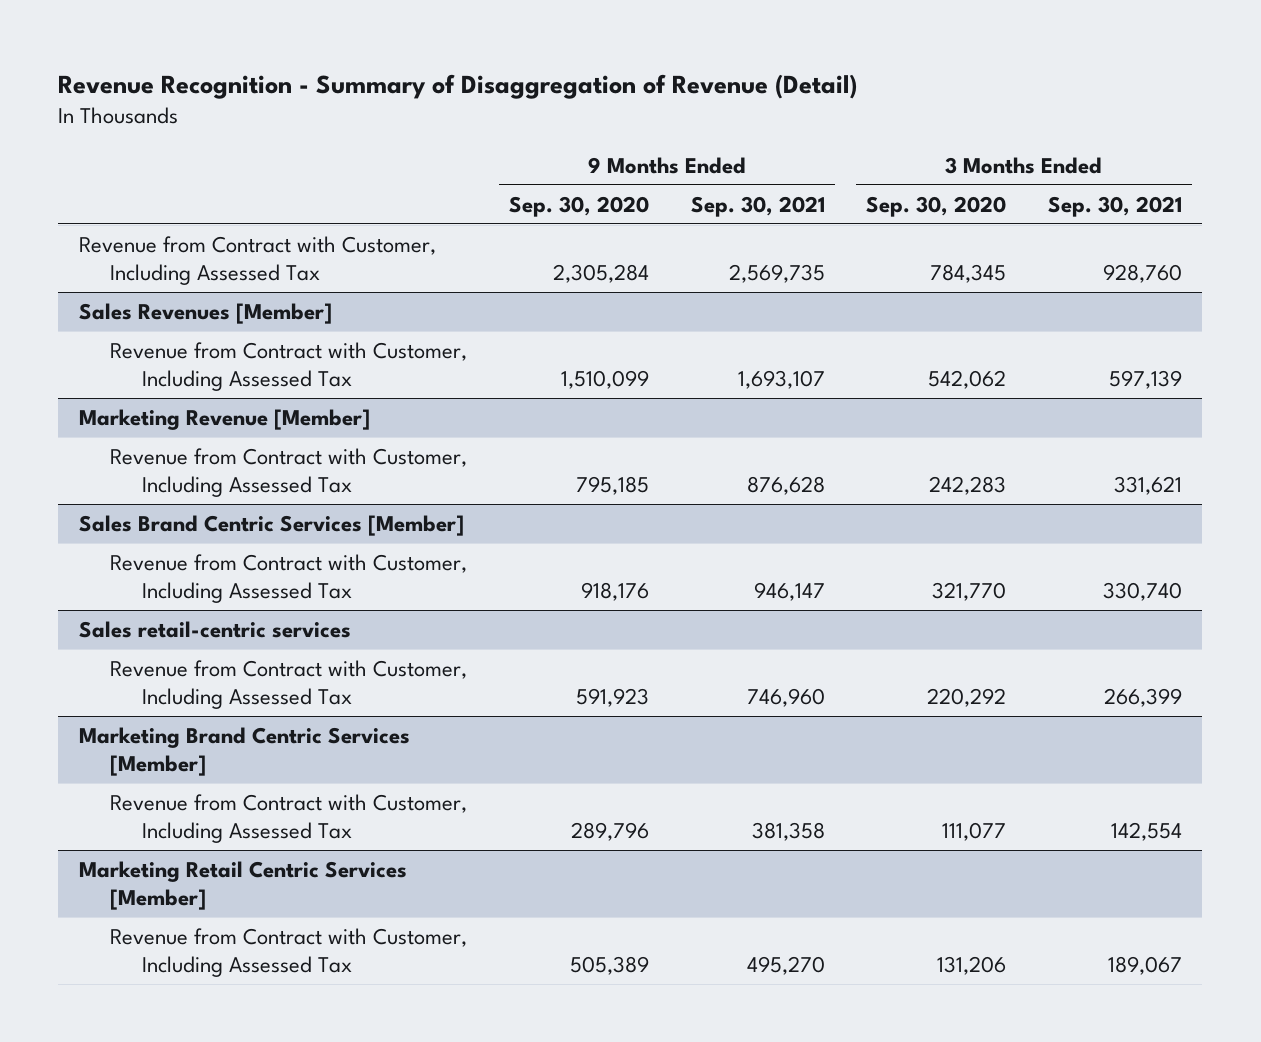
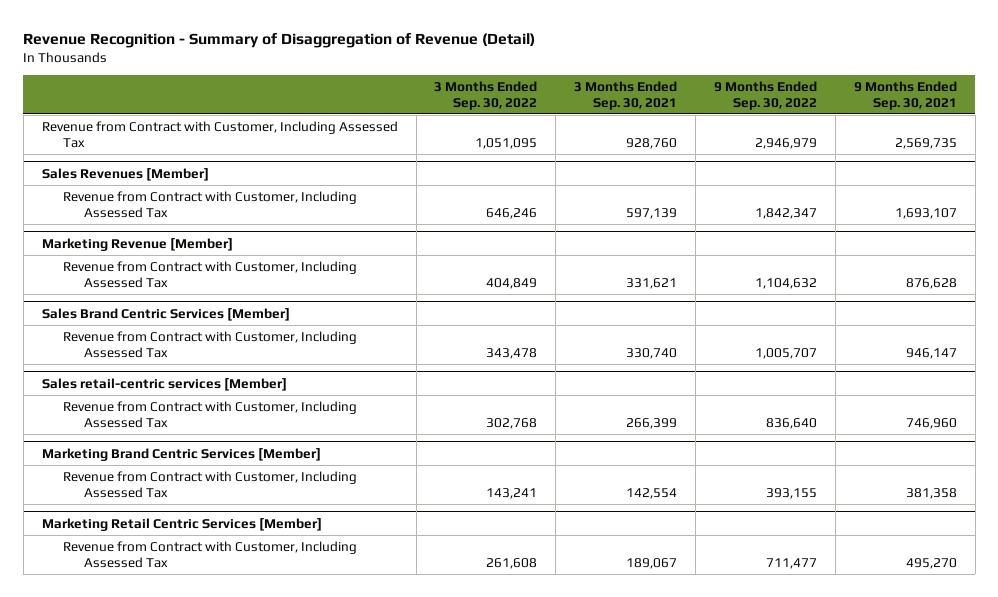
- | 9 Months Ended Sep. 30, 2020 | 9 Months Ended Sep. 30, 2021 | 3 Months Ended Sep. 30, 2020 | 3 Months Ended Sep. 30, 2021
+ | 3 Months Ended Sep. 30, 2022 | 3 Months Ended Sep. 30, 2021 | 9 Months Ended Sep. 30, 2022 | 9 Months Ended Sep. 30, 2021
- Sales retail-centric services
+ Sales retail-centric services [Member]

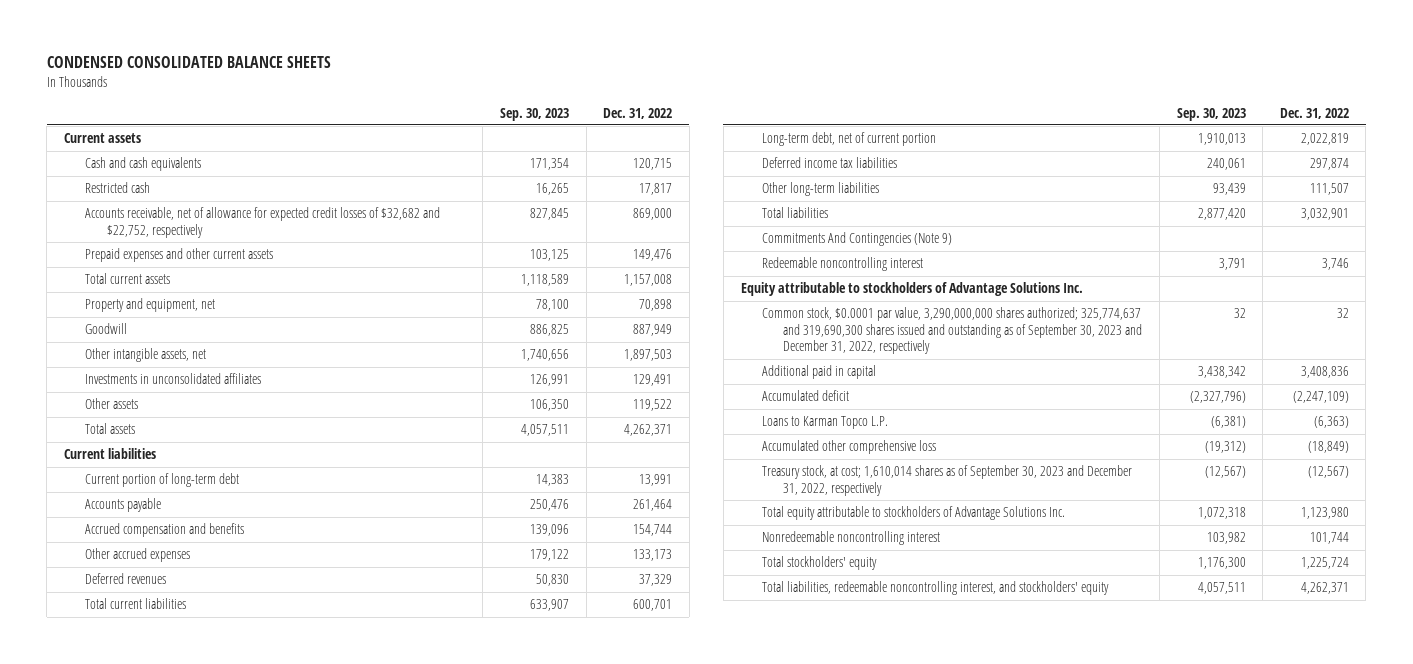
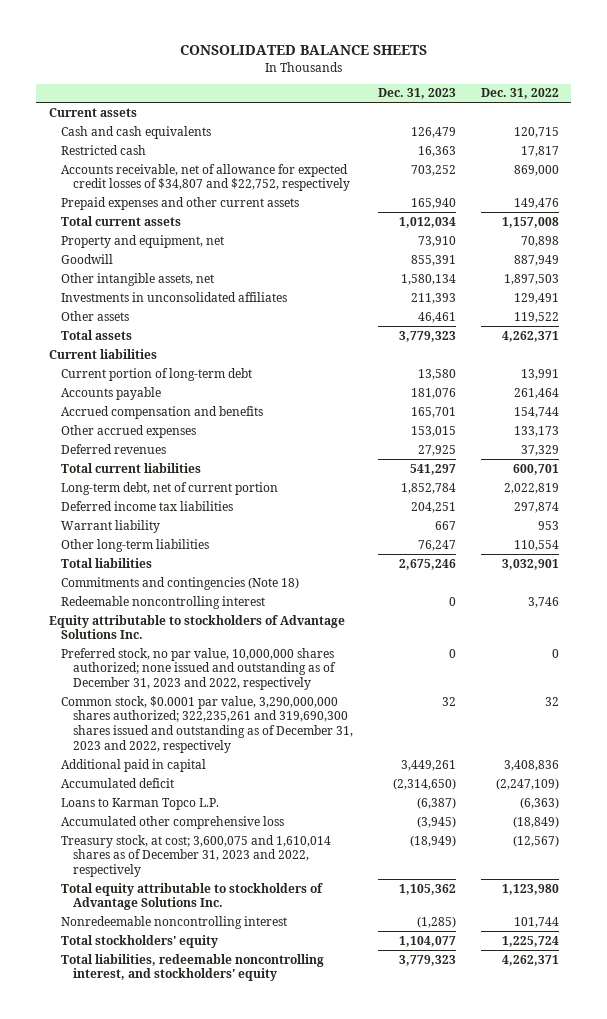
- CONDENSED CONSOLIDATED BALANCE SHEETS
+ CONSOLIDATED BALANCE SHEETS
- | Sep. 30, 2023 | Dec. 31, 2022
+ | Dec. 31, 2023 | Dec. 31, 2022
- Accounts receivable, net of allowance for expected credit losses of $32,682 and $22,752, respectively | 827,845 | 869,000
+ Accounts receivable, net of allowance for expected credit losses of $34,807 and $22,752, respectively | 703,252 | 869,000
- Other long-term liabilities | 93,439 | 111,507
+ Warrant liability | 667 | 953
+ Other long-term liabilities | 76,247 | 110,554
- Commitments And Contingencies (Note 9)
+ Commitments and contingencies (Note 18)
- Common stock, $0.0001 par value, 3,290,000,000 shares authorized; 325,774,637 and 319,690,300 shares issued and outstanding as of September 30, 2023 and December 31, 2022, respectively | 32 | 32
+ Preferred stock, no par value, 10,000,000 shares authorized; none issued and outstanding as of December 31, 2023 and 2022, respectively | 0 | 0
+ Common stock, $0.0001 par value, 3,290,000,000 shares authorized; 322,235,261 and 319,690,300 shares issued and outstanding as of December 31, 2023 and 2022, respectively | 32 | 32
- Treasury stock, at cost; 1,610,014 shares as of September 30, 2023 and December 31, 2022, respectively | (12,567) | (12,567)
+ Treasury stock, at cost; 3,600,075 and 1,610,014 shares as of December 31, 2023 and 2022, respectively | (18,949) | (12,567)

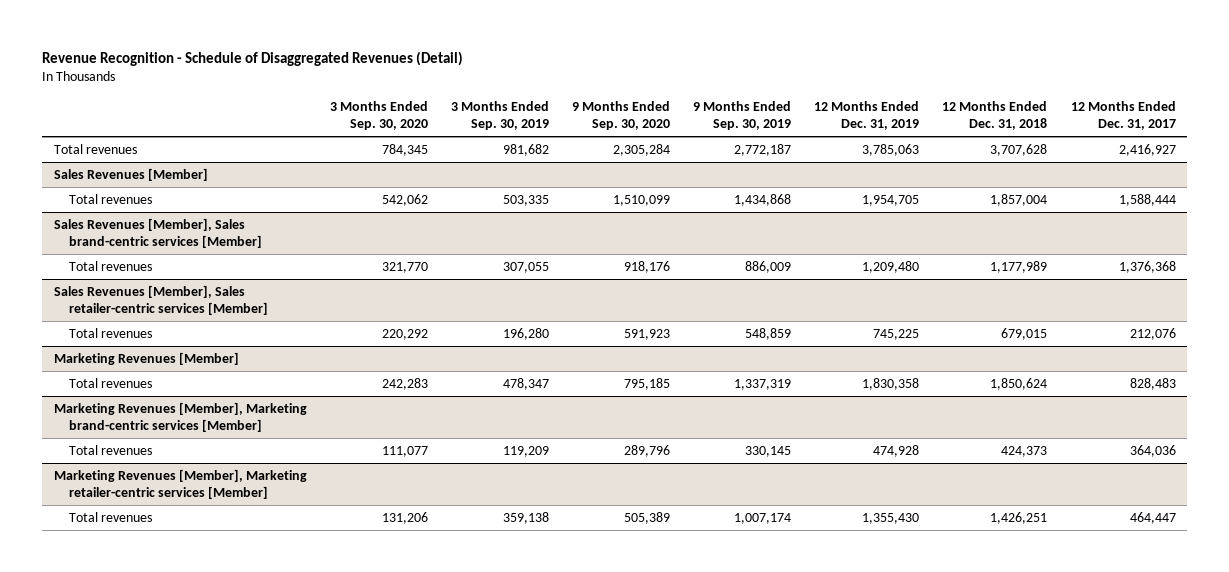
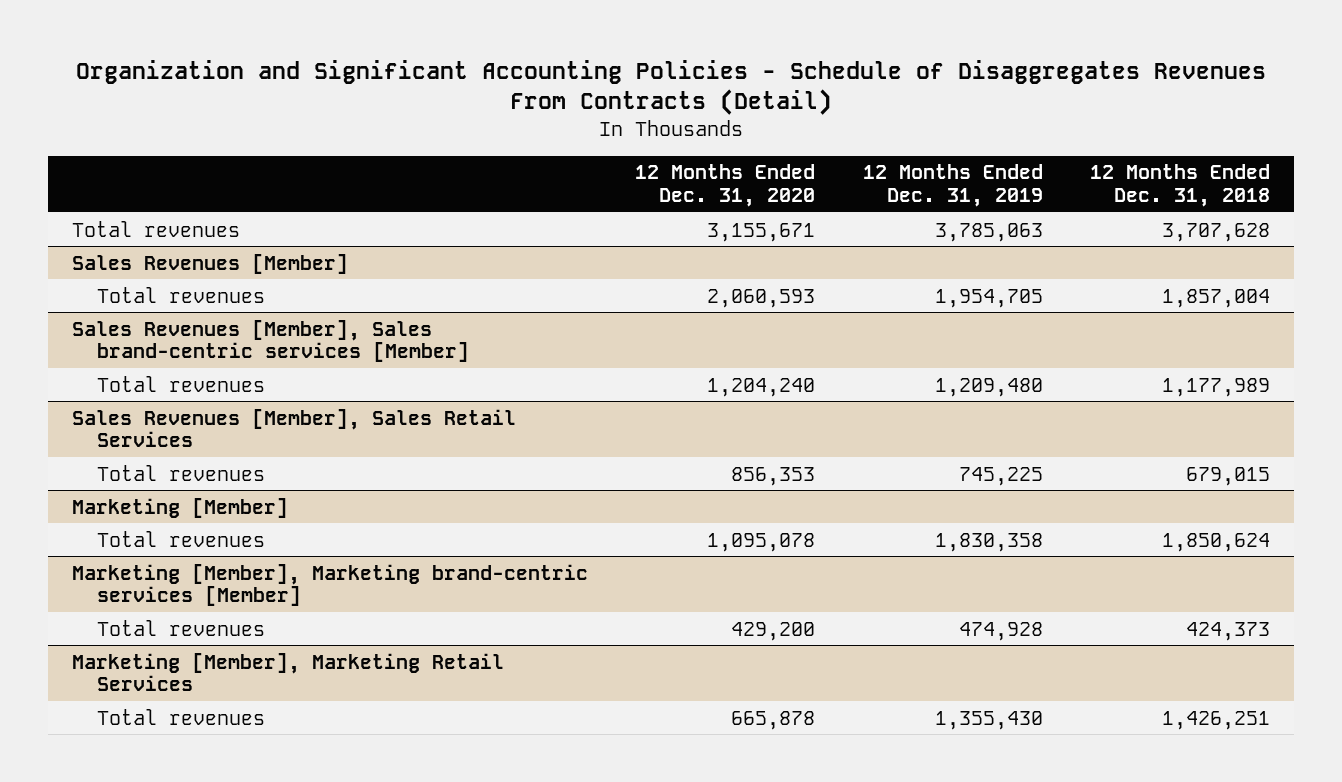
- Revenue Recognition - Schedule of Disaggregated Revenues (Detail)
+ Organization and Significant Accounting Policies - Schedule of Disaggregates Revenues From Contracts (Detail)
- | 3 Months Ended Sep. 30, 2020 | 3 Months Ended Sep. 30, 2019 | 9 Months Ended Sep. 30, 2020 | 9 Months Ended Sep. 30, 2019 | 12 Months Ended Dec. 31, 2019 | 12 Months Ended Dec. 31, 2018 | 12 Months Ended Dec. 31, 2017
+ | 12 Months Ended Dec. 31, 2020 | 12 Months Ended Dec. 31, 2019 | 12 Months Ended Dec. 31, 2018
- Sales Revenues [Member], Sales retailer-centric services [Member]
+ Sales Revenues [Member], Sales Retail Services
- Marketing Revenues [Member]
+ Marketing [Member]
- Marketing Revenues [Member], Marketing brand-centric services [Member]
+ Marketing [Member], Marketing brand-centric services [Member]
- Marketing Revenues [Member], Marketing retailer-centric services [Member]
+ Marketing [Member], Marketing Retail Services

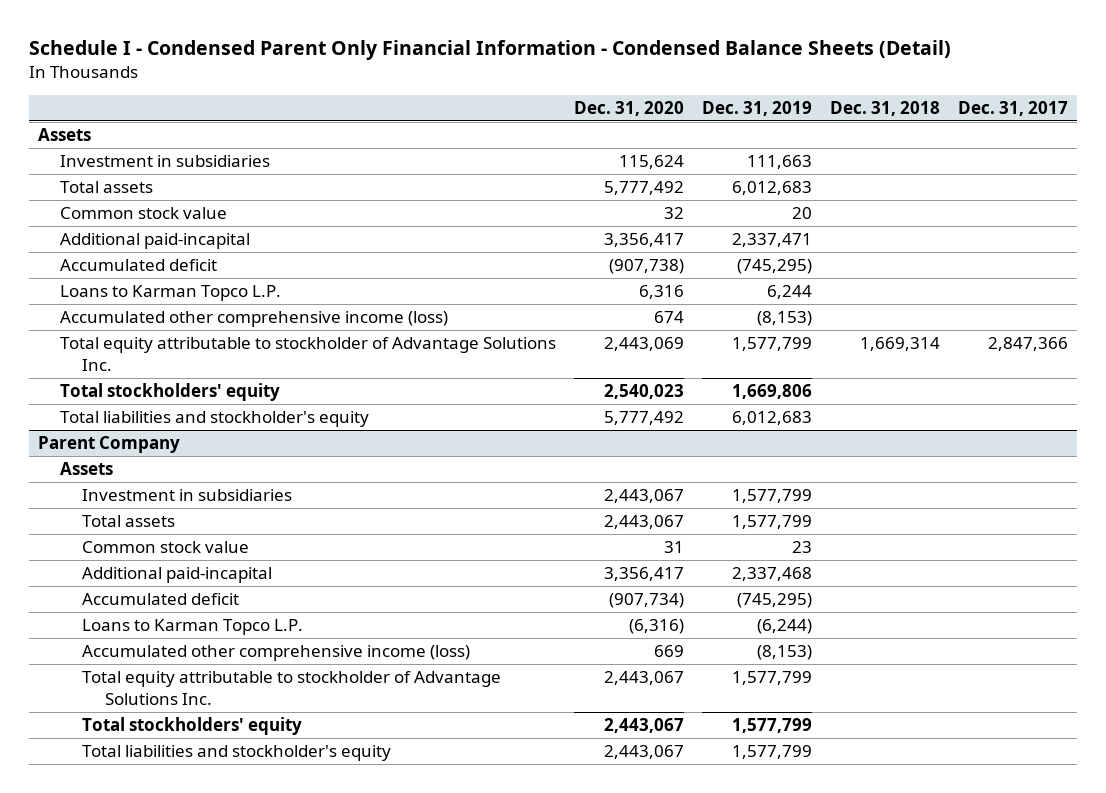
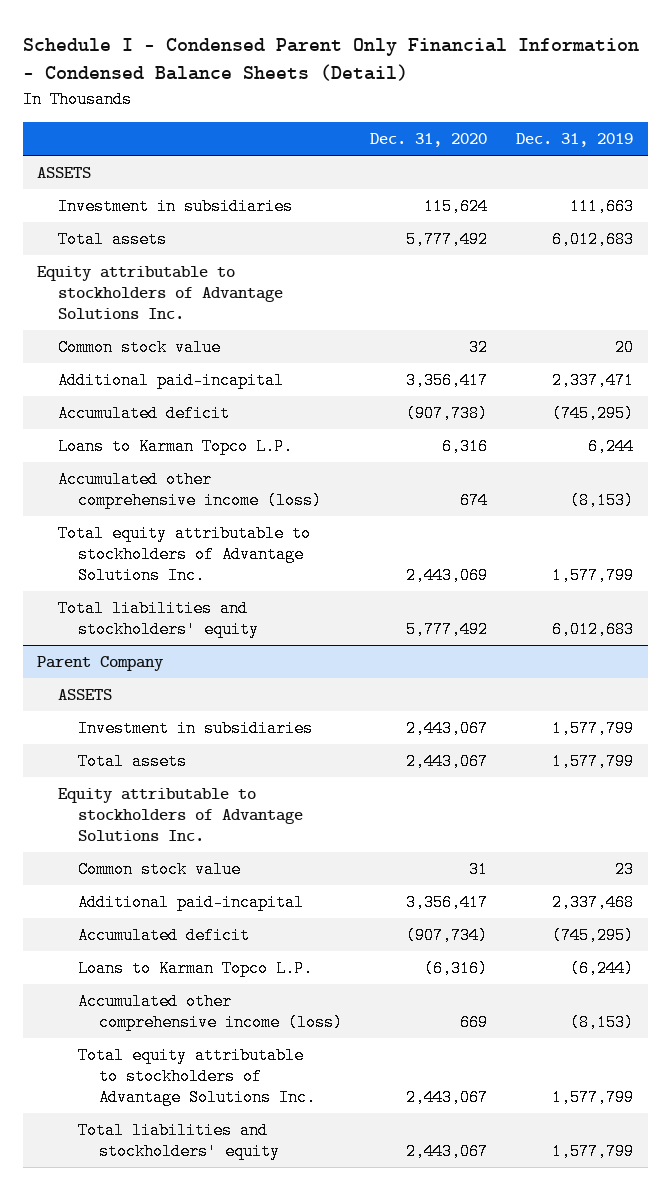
- | Dec. 31, 2020 | Dec. 31, 2019 | Dec. 31, 2018 | Dec. 31, 2017
+ | Dec. 31, 2020 | Dec. 31, 2019
- Assets
+ ASSETS
+ Equity attributable to stockholders of Advantage Solutions Inc.
- Total equity attributable to stockholder of Advantage Solutions Inc. | 2,443,069 | 1,577,799 | 1,669,314 | 2,847,366
- Total stockholders' equity | 2,540,023 | 1,669,806 | |
- Total liabilities and stockholder's equity | 5,777,492 | 6,012,683 | |
+ Total equity attributable to stockholders of Advantage Solutions Inc. | 2,443,069 | 1,577,799
+ Total liabilities and stockholders' equity | 5,777,492 | 6,012,683
@ Parent Company
- Assets
+ ASSETS
+ Equity attributable to stockholders of Advantage Solutions Inc.
- Total equity attributable to stockholder of Advantage Solutions Inc. | 2,443,067 | 1,577,799 | |
- Total stockholders' equity | 2,443,067 | 1,577,799 | |
- Total liabilities and stockholder's equity | 2,443,067 | 1,577,799 | |
+ Total equity attributable to stockholders of Advantage Solutions Inc. | 2,443,067 | 1,577,799
+ Total liabilities and stockholders' equity | 2,443,067 | 1,577,799

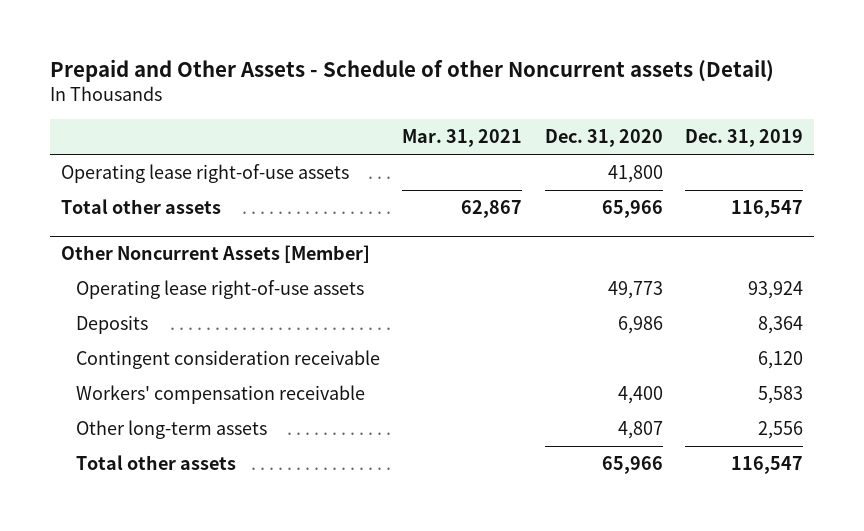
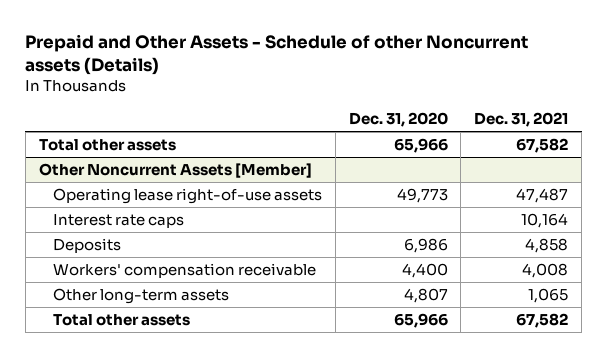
- Prepaid and Other Assets - Schedule of other Noncurrent assets (Detail)
+ Prepaid and Other Assets - Schedule of other Noncurrent assets (Details)
- | Mar. 31, 2021 | Dec. 31, 2020 | Dec. 31, 2019
+ | Dec. 31, 2020 | Dec. 31, 2021
- Operating lease right-of-use assets | | 41,800 |
@ Other Noncurrent Assets [Member]
+ Interest rate caps | | 10,164
- Contingent consideration receivable | | | 6,120

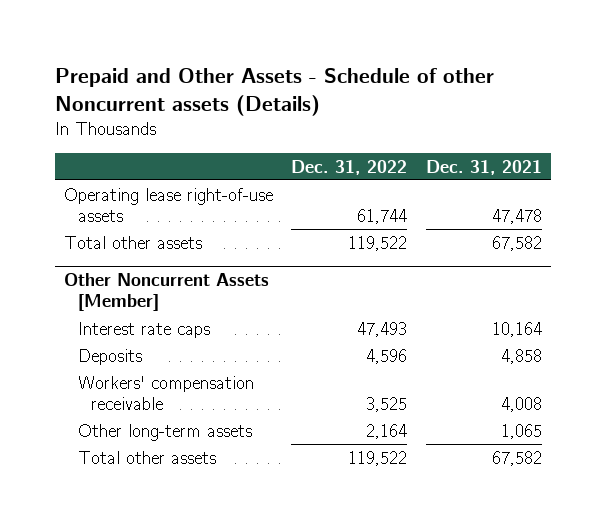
- | Dec. 31, 2020 | Dec. 31, 2021
+ | Dec. 31, 2022 | Dec. 31, 2021
+ Operating lease right-of-use assets | 61,744 | 47,478
@ Other Noncurrent Assets [Member]
- Operating lease right-of-use assets | 49,773 | 47,487

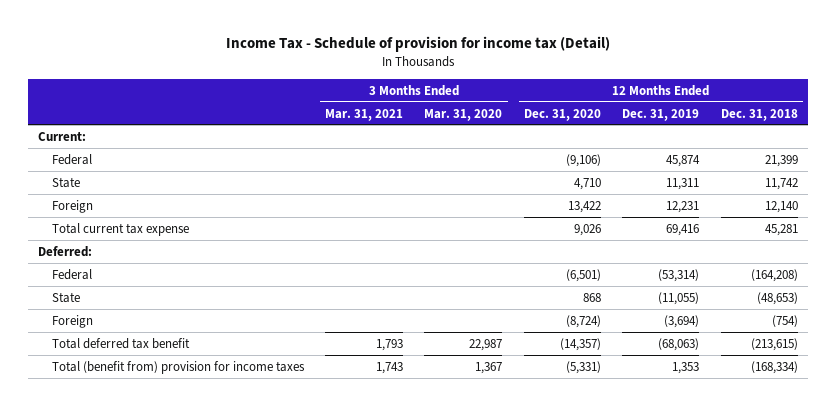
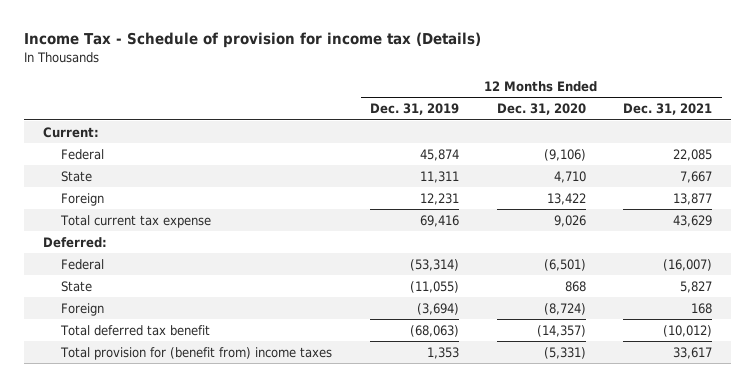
- Income Tax - Schedule of provision for income tax (Detail)
+ Income Tax - Schedule of provision for income tax (Details)
- | 3 Months Ended Mar. 31, 2021 | 3 Months Ended Mar. 31, 2020 | 12 Months Ended Dec. 31, 2020 | 12 Months Ended Dec. 31, 2019 | 12 Months Ended Dec. 31, 2018
+ | 12 Months Ended Dec. 31, 2019 | 12 Months Ended Dec. 31, 2020 | 12 Months Ended Dec. 31, 2021
- Total (benefit from) provision for income taxes | 1,743 | 1,367 | (5,331) | 1,353 | (168,334)
+ Total provision for (benefit from) income taxes | 1,353 | (5,331) | 33,617

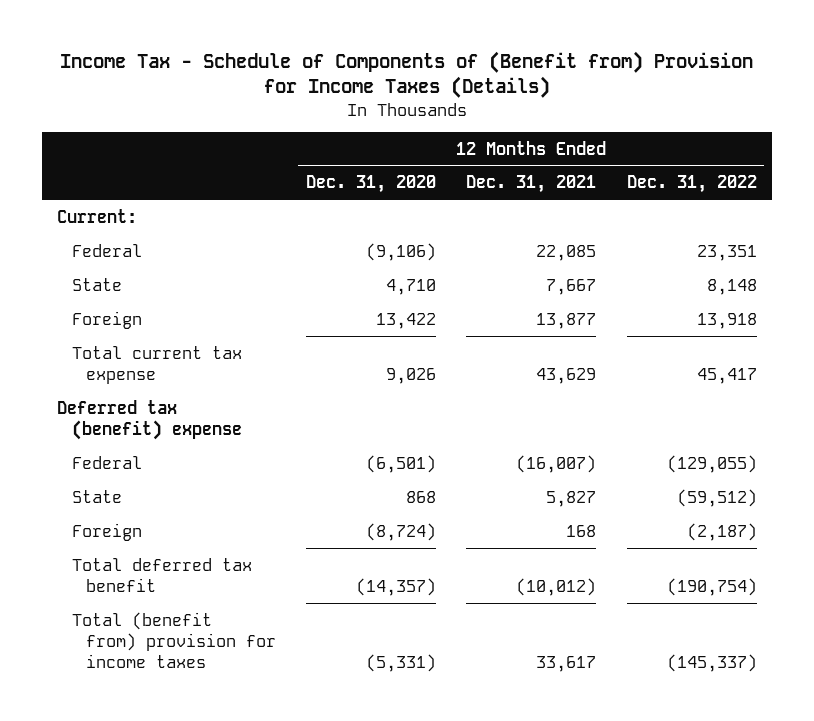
- Income Tax - Schedule of provision for income tax (Details)
+ Income Tax - Schedule of Components of (Benefit from) Provision for Income Taxes (Details)
- | 12 Months Ended Dec. 31, 2019 | 12 Months Ended Dec. 31, 2020 | 12 Months Ended Dec. 31, 2021
+ | 12 Months Ended Dec. 31, 2020 | 12 Months Ended Dec. 31, 2021 | 12 Months Ended Dec. 31, 2022
- Deferred:
+ Deferred tax (benefit) expense
- Total provision for (benefit from) income taxes | 1,353 | (5,331) | 33,617
+ Total (benefit from) provision for income taxes | (5,331) | 33,617 | (145,337)

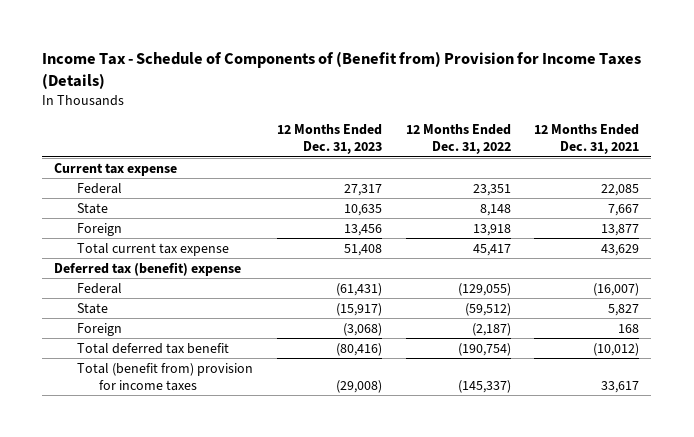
- | 12 Months Ended Dec. 31, 2020 | 12 Months Ended Dec. 31, 2021 | 12 Months Ended Dec. 31, 2022
+ | 12 Months Ended Dec. 31, 2023 | 12 Months Ended Dec. 31, 2022 | 12 Months Ended Dec. 31, 2021
- Current:
+ Current tax expense

